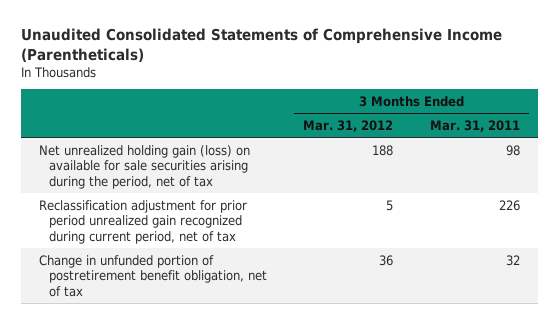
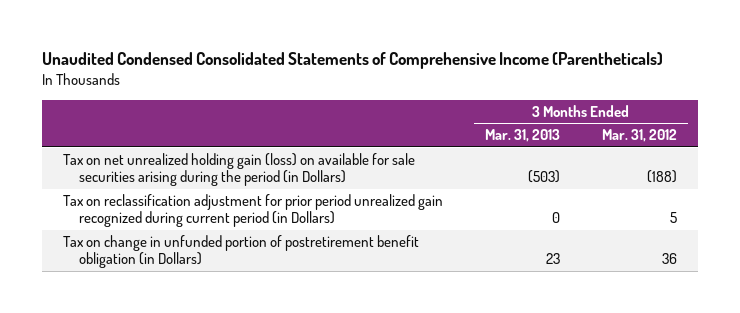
- Unaudited Consolidated Statements of Comprehensive Income (Parentheticals)
+ Unaudited Condensed Consolidated Statements of Comprehensive Income (Parentheticals)
- | 3 Months Ended Mar. 31, 2012 | 3 Months Ended Mar. 31, 2011
+ | 3 Months Ended Mar. 31, 2013 | 3 Months Ended Mar. 31, 2012
- Net unrealized holding gain (loss) on available for sale securities arising during the period, net of tax | 188 | 98
- Reclassification adjustment for prior period unrealized gain recognized during current period, net of tax | 5 | 226
- Change in unfunded portion of postretirement benefit obligation, net of tax | 36 | 32
+ Tax on net unrealized holding gain (loss) on available for sale securities arising during the period (in Dollars) | (503) | (188)
+ Tax on reclassification adjustment for prior period unrealized gain recognized during current period (in Dollars) | 0 | 5
+ Tax on change in unfunded portion of postretirement benefit obligation (in Dollars) | 23 | 36

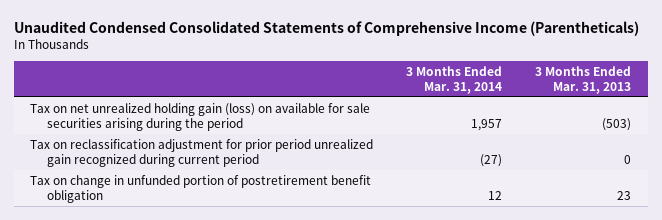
- | 3 Months Ended Mar. 31, 2013 | 3 Months Ended Mar. 31, 2012
+ | 3 Months Ended Mar. 31, 2014 | 3 Months Ended Mar. 31, 2013
- Tax on net unrealized holding gain (loss) on available for sale securities arising during the period (in Dollars) | (503) | (188)
- Tax on reclassification adjustment for prior period unrealized gain recognized during current period (in Dollars) | 0 | 5
- Tax on change in unfunded portion of postretirement benefit obligation (in Dollars) | 23 | 36
+ Tax on net unrealized holding gain (loss) on available for sale securities arising during the period | 1,957 | (503)
+ Tax on reclassification adjustment for prior period unrealized gain recognized during current period | (27) | 0
+ Tax on change in unfunded portion of postretirement benefit obligation | 12 | 23

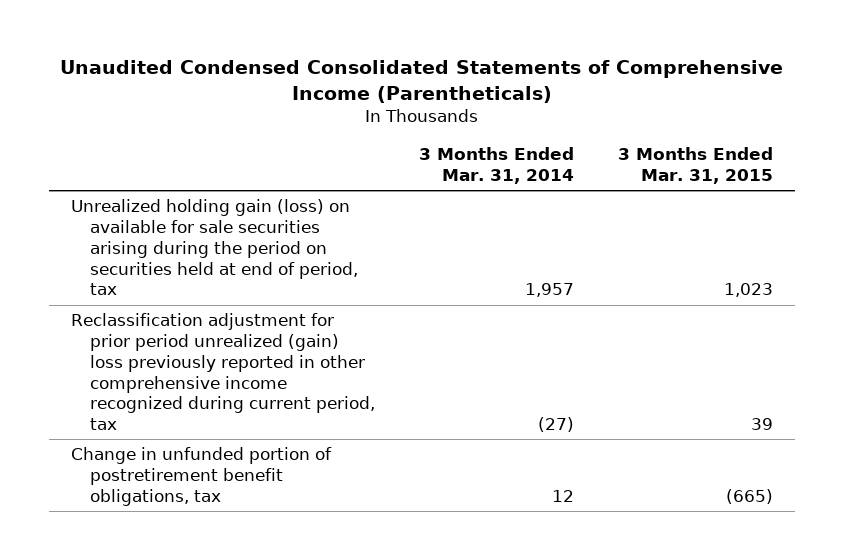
- | 3 Months Ended Mar. 31, 2014 | 3 Months Ended Mar. 31, 2013
+ | 3 Months Ended Mar. 31, 2014 | 3 Months Ended Mar. 31, 2015
- Tax on net unrealized holding gain (loss) on available for sale securities arising during the period | 1,957 | (503)
- Tax on reclassification adjustment for prior period unrealized gain recognized during current period | (27) | 0
- Tax on change in unfunded portion of postretirement benefit obligation | 12 | 23
+ Unrealized holding gain (loss) on available for sale securities arising during the period on securities held at end of period, tax | 1,957 | 1,023
+ Reclassification adjustment for prior period unrealized (gain) loss previously reported in other comprehensive income recognized during current period, tax | (27) | 39
+ Change in unfunded portion of postretirement benefit obligations, tax | 12 | (665)

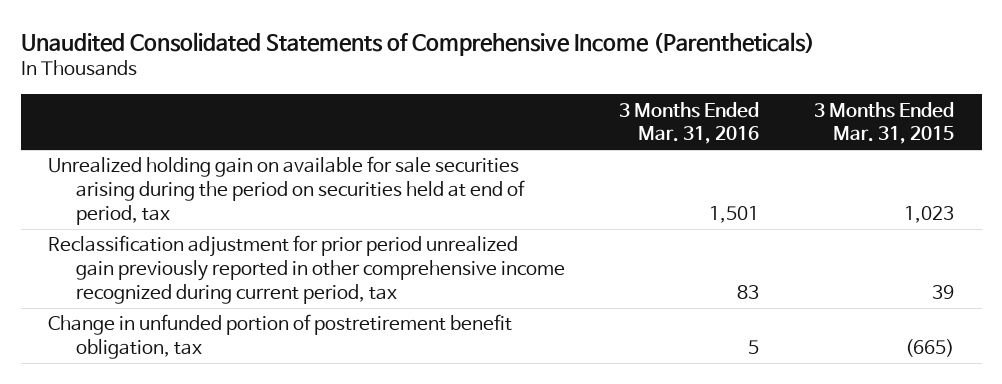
- Unaudited Condensed Consolidated Statements of Comprehensive Income (Parentheticals)
+ Unaudited Consolidated Statements of Comprehensive Income (Parentheticals)
- | 3 Months Ended Mar. 31, 2014 | 3 Months Ended Mar. 31, 2015
+ | 3 Months Ended Mar. 31, 2016 | 3 Months Ended Mar. 31, 2015
- Unrealized holding gain (loss) on available for sale securities arising during the period on securities held at end of period, tax | 1,957 | 1,023
- Reclassification adjustment for prior period unrealized (gain) loss previously reported in other comprehensive income recognized during current period, tax | (27) | 39
- Change in unfunded portion of postretirement benefit obligations, tax | 12 | (665)
+ Unrealized holding gain on available for sale securities arising during the period on securities held at end of period, tax | 1,501 | 1,023
+ Reclassification adjustment for prior period unrealized gain previously reported in other comprehensive income recognized during current period, tax | 83 | 39
+ Change in unfunded portion of postretirement benefit obligation, tax | 5 | (665)

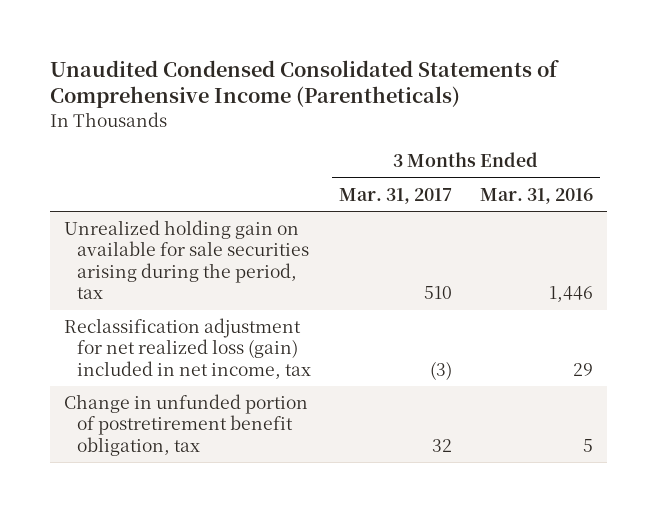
- Unaudited Consolidated Statements of Comprehensive Income (Parentheticals)
+ Unaudited Condensed Consolidated Statements of Comprehensive Income (Parentheticals)
- | 3 Months Ended Mar. 31, 2016 | 3 Months Ended Mar. 31, 2015
+ | 3 Months Ended Mar. 31, 2017 | 3 Months Ended Mar. 31, 2016
- Unrealized holding gain on available for sale securities arising during the period on securities held at end of period, tax | 1,501 | 1,023
- Reclassification adjustment for prior period unrealized gain previously reported in other comprehensive income recognized during current period, tax | 83 | 39
+ Unrealized holding gain on available for sale securities arising during the period, tax | 510 | 1,446
+ Reclassification adjustment for net realized loss (gain) included in net income, tax | (3) | 29

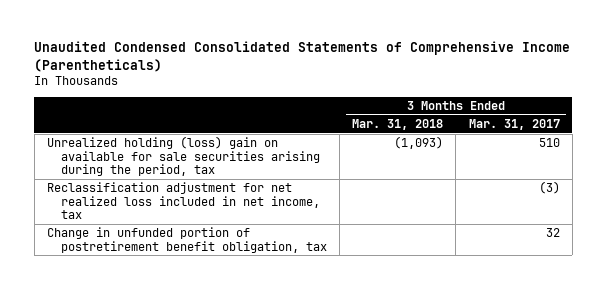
- | 3 Months Ended Mar. 31, 2017 | 3 Months Ended Mar. 31, 2016
+ | 3 Months Ended Mar. 31, 2018 | 3 Months Ended Mar. 31, 2017
- Unrealized holding gain on available for sale securities arising during the period, tax | 510 | 1,446
- Reclassification adjustment for net realized loss (gain) included in net income, tax | (3) | 29
+ Unrealized holding (loss) gain on available for sale securities arising during the period, tax | (1,093) | 510
+ Reclassification adjustment for net realized loss included in net income, tax | | (3)

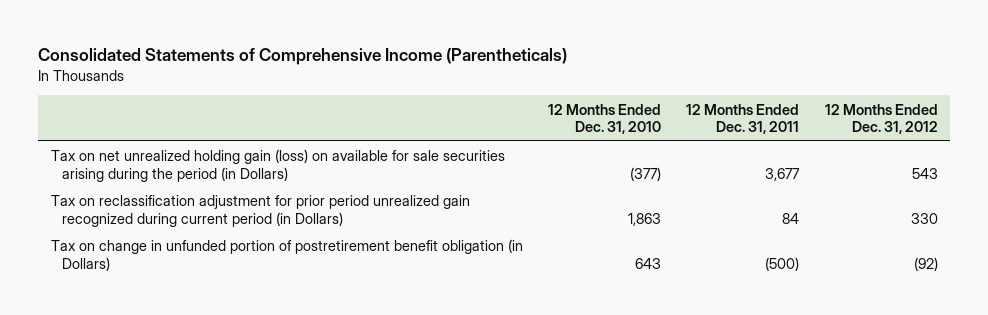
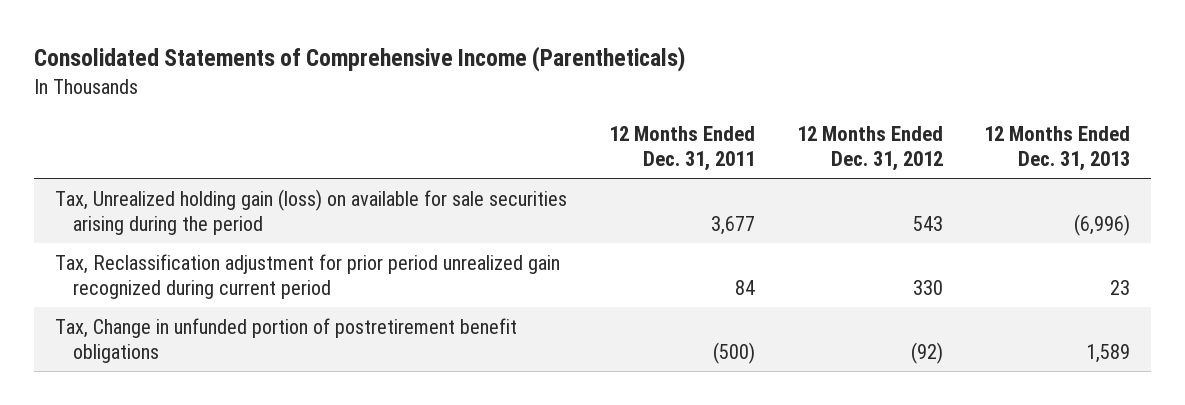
- | 12 Months Ended Dec. 31, 2010 | 12 Months Ended Dec. 31, 2011 | 12 Months Ended Dec. 31, 2012
+ | 12 Months Ended Dec. 31, 2011 | 12 Months Ended Dec. 31, 2012 | 12 Months Ended Dec. 31, 2013
- Tax on net unrealized holding gain (loss) on available for sale securities arising during the period (in Dollars) | (377) | 3,677 | 543
- Tax on reclassification adjustment for prior period unrealized gain recognized during current period (in Dollars) | 1,863 | 84 | 330
- Tax on change in unfunded portion of postretirement benefit obligation (in Dollars) | 643 | (500) | (92)
+ Tax, Unrealized holding gain (loss) on available for sale securities arising during the period | 3,677 | 543 | (6,996)
+ Tax, Reclassification adjustment for prior period unrealized gain recognized during current period | 84 | 330 | 23
+ Tax, Change in unfunded portion of postretirement benefit obligations | (500) | (92) | 1,589

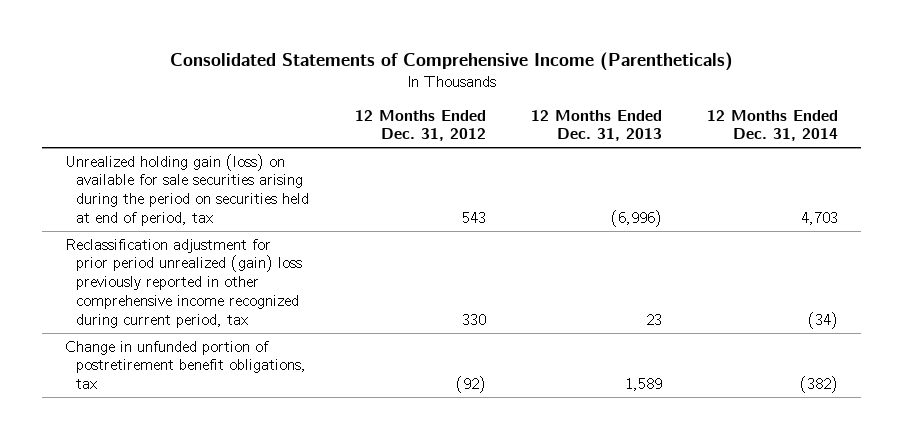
- | 12 Months Ended Dec. 31, 2011 | 12 Months Ended Dec. 31, 2012 | 12 Months Ended Dec. 31, 2013
+ | 12 Months Ended Dec. 31, 2012 | 12 Months Ended Dec. 31, 2013 | 12 Months Ended Dec. 31, 2014
- Tax, Unrealized holding gain (loss) on available for sale securities arising during the period | 3,677 | 543 | (6,996)
- Tax, Reclassification adjustment for prior period unrealized gain recognized during current period | 84 | 330 | 23
- Tax, Change in unfunded portion of postretirement benefit obligations | (500) | (92) | 1,589
+ Unrealized holding gain (loss) on available for sale securities arising during the period on securities held at end of period, tax | 543 | (6,996) | 4,703
+ Reclassification adjustment for prior period unrealized (gain) loss previously reported in other comprehensive income recognized during current period, tax | 330 | 23 | (34)
+ Change in unfunded portion of postretirement benefit obligations, tax | (92) | 1,589 | (382)

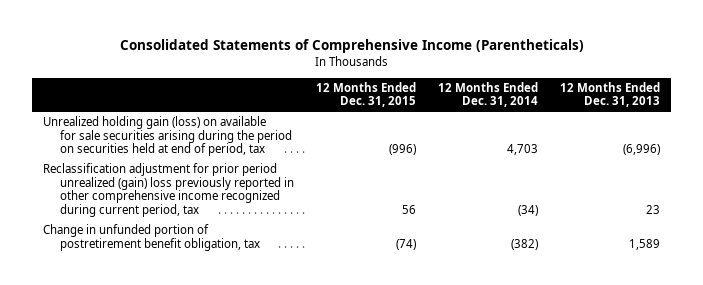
- | 12 Months Ended Dec. 31, 2012 | 12 Months Ended Dec. 31, 2013 | 12 Months Ended Dec. 31, 2014
+ | 12 Months Ended Dec. 31, 2015 | 12 Months Ended Dec. 31, 2014 | 12 Months Ended Dec. 31, 2013
- Change in unfunded portion of postretirement benefit obligations, tax | (92) | 1,589 | (382)
+ Change in unfunded portion of postretirement benefit obligation, tax | (74) | (382) | 1,589

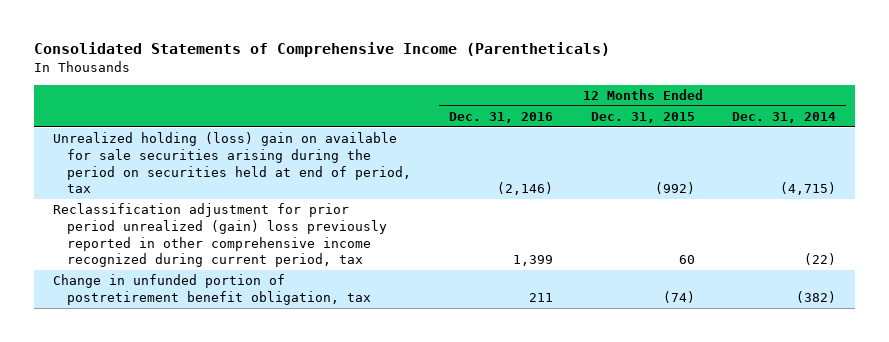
- | 12 Months Ended Dec. 31, 2015 | 12 Months Ended Dec. 31, 2014 | 12 Months Ended Dec. 31, 2013
+ | 12 Months Ended Dec. 31, 2016 | 12 Months Ended Dec. 31, 2015 | 12 Months Ended Dec. 31, 2014
- Unrealized holding gain (loss) on available for sale securities arising during the period on securities held at end of period, tax | (996) | 4,703 | (6,996)
- Reclassification adjustment for prior period unrealized (gain) loss previously reported in other comprehensive income recognized during current period, tax | 56 | (34) | 23
+ Unrealized holding (loss) gain on available for sale securities arising during the period on securities held at end of period, tax | (2,146) | (992) | (4,715)
+ Reclassification adjustment for prior period unrealized (gain) loss previously reported in other comprehensive income recognized during current period, tax | 1,399 | 60 | (22)

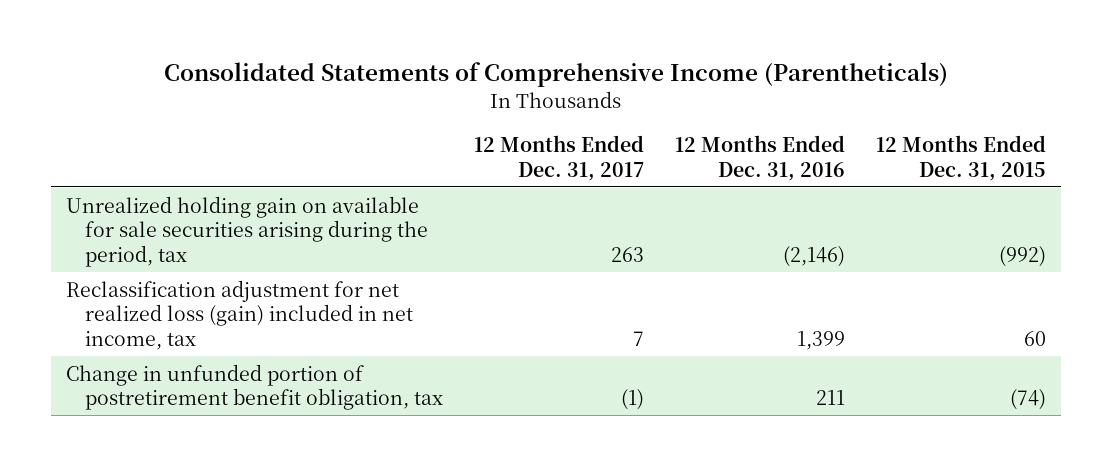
- | 12 Months Ended Dec. 31, 2016 | 12 Months Ended Dec. 31, 2015 | 12 Months Ended Dec. 31, 2014
+ | 12 Months Ended Dec. 31, 2017 | 12 Months Ended Dec. 31, 2016 | 12 Months Ended Dec. 31, 2015
- Unrealized holding (loss) gain on available for sale securities arising during the period on securities held at end of period, tax | (2,146) | (992) | (4,715)
- Reclassification adjustment for prior period unrealized (gain) loss previously reported in other comprehensive income recognized during current period, tax | 1,399 | 60 | (22)
+ Unrealized holding gain on available for sale securities arising during the period, tax | 263 | (2,146) | (992)
+ Reclassification adjustment for net realized loss (gain) included in net income, tax | 7 | 1,399 | 60

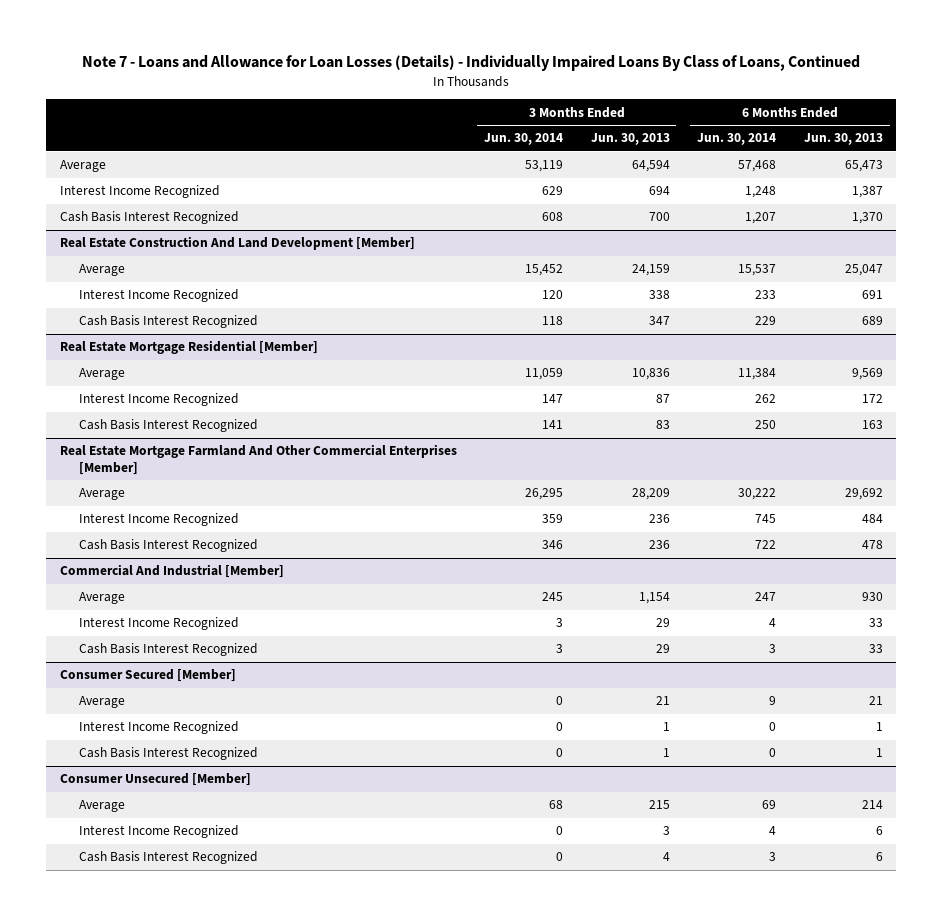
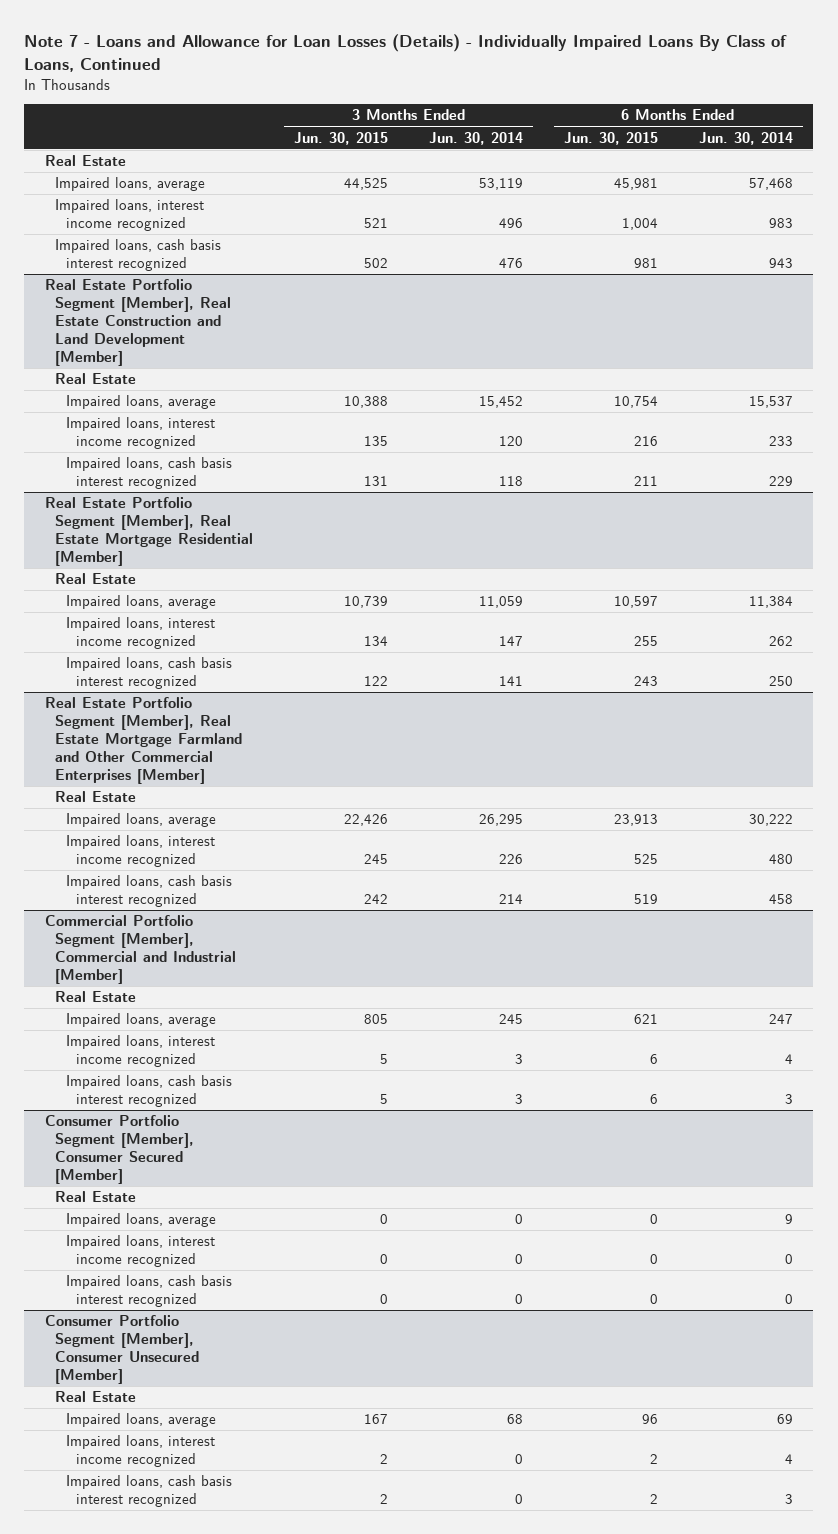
- | 3 Months Ended Jun. 30, 2014 | 3 Months Ended Jun. 30, 2013 | 6 Months Ended Jun. 30, 2014 | 6 Months Ended Jun. 30, 2013
+ | 3 Months Ended Jun. 30, 2015 | 3 Months Ended Jun. 30, 2014 | 6 Months Ended Jun. 30, 2015 | 6 Months Ended Jun. 30, 2014
- Average | 53,119 | 64,594 | 57,468 | 65,473
- Interest Income Recognized | 629 | 694 | 1,248 | 1,387
- Cash Basis Interest Recognized | 608 | 700 | 1,207 | 1,370
- Real Estate Construction And Land Development [Member]
- Average | 15,452 | 24,159 | 15,537 | 25,047
- Interest Income Recognized | 120 | 338 | 233 | 691
- Cash Basis Interest Recognized | 118 | 347 | 229 | 689
- Real Estate Mortgage Residential [Member]
- Average | 11,059 | 10,836 | 11,384 | 9,569
- Interest Income Recognized | 147 | 87 | 262 | 172
- Cash Basis Interest Recognized | 141 | 83 | 250 | 163
- Real Estate Mortgage Farmland And Other Commercial Enterprises [Member]
- Average | 26,295 | 28,209 | 30,222 | 29,692
- Interest Income Recognized | 359 | 236 | 745 | 484
- Cash Basis Interest Recognized | 346 | 236 | 722 | 478
- Commercial And Industrial [Member]
- Average | 245 | 1,154 | 247 | 930
- Interest Income Recognized | 3 | 29 | 4 | 33
- Cash Basis Interest Recognized | 3 | 29 | 3 | 33
- Consumer Secured [Member]
- Average | 0 | 21 | 9 | 21
- Interest Income Recognized | 0 | 1 | 0 | 1
- Cash Basis Interest Recognized | 0 | 1 | 0 | 1
- Consumer Unsecured [Member]
- Average | 68 | 215 | 69 | 214
- Interest Income Recognized | 0 | 3 | 4 | 6
- Cash Basis Interest Recognized | 0 | 4 | 3 | 6
+ Real Estate
+ Impaired loans, average | 44,525 | 53,119 | 45,981 | 57,468
+ Impaired loans, interest income recognized | 521 | 496 | 1,004 | 983
+ Impaired loans, cash basis interest recognized | 502 | 476 | 981 | 943
+ Real Estate Portfolio Segment [Member], Real Estate Construction and Land Development [Member]
+ Real Estate
+ Impaired loans, average | 10,388 | 15,452 | 10,754 | 15,537
+ Impaired loans, interest income recognized | 135 | 120 | 216 | 233
+ Impaired loans, cash basis interest recognized | 131 | 118 | 211 | 229
+ Real Estate Portfolio Segment [Member], Real Estate Mortgage Residential [Member]
+ Real Estate
+ Impaired loans, average | 10,739 | 11,059 | 10,597 | 11,384
+ Impaired loans, interest income recognized | 134 | 147 | 255 | 262
+ Impaired loans, cash basis interest recognized | 122 | 141 | 243 | 250
+ Real Estate Portfolio Segment [Member], Real Estate Mortgage Farmland and Other Commercial Enterprises [Member]
+ Real Estate
+ Impaired loans, average | 22,426 | 26,295 | 23,913 | 30,222
+ Impaired loans, interest income recognized | 245 | 226 | 525 | 480
+ Impaired loans, cash basis interest recognized | 242 | 214 | 519 | 458
+ Commercial Portfolio Segment [Member], Commercial and Industrial [Member]
+ Real Estate
+ Impaired loans, average | 805 | 245 | 621 | 247
+ Impaired loans, interest income recognized | 5 | 3 | 6 | 4
+ Impaired loans, cash basis interest recognized | 5 | 3 | 6 | 3
+ Consumer Portfolio Segment [Member], Consumer Secured [Member]
+ Real Estate
+ Impaired loans, average | 0 | 0 | 0 | 9
+ Impaired loans, interest income recognized | 0 | 0 | 0 | 0
+ Impaired loans, cash basis interest recognized | 0 | 0 | 0 | 0
+ Consumer Portfolio Segment [Member], Consumer Unsecured [Member]
+ Real Estate
+ Impaired loans, average | 167 | 68 | 96 | 69
+ Impaired loans, interest income recognized | 2 | 0 | 2 | 4
+ Impaired loans, cash basis interest recognized | 2 | 0 | 2 | 3

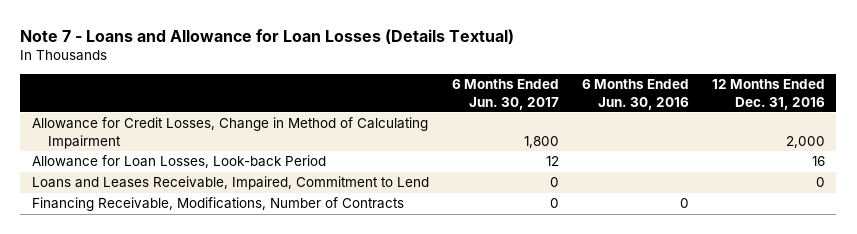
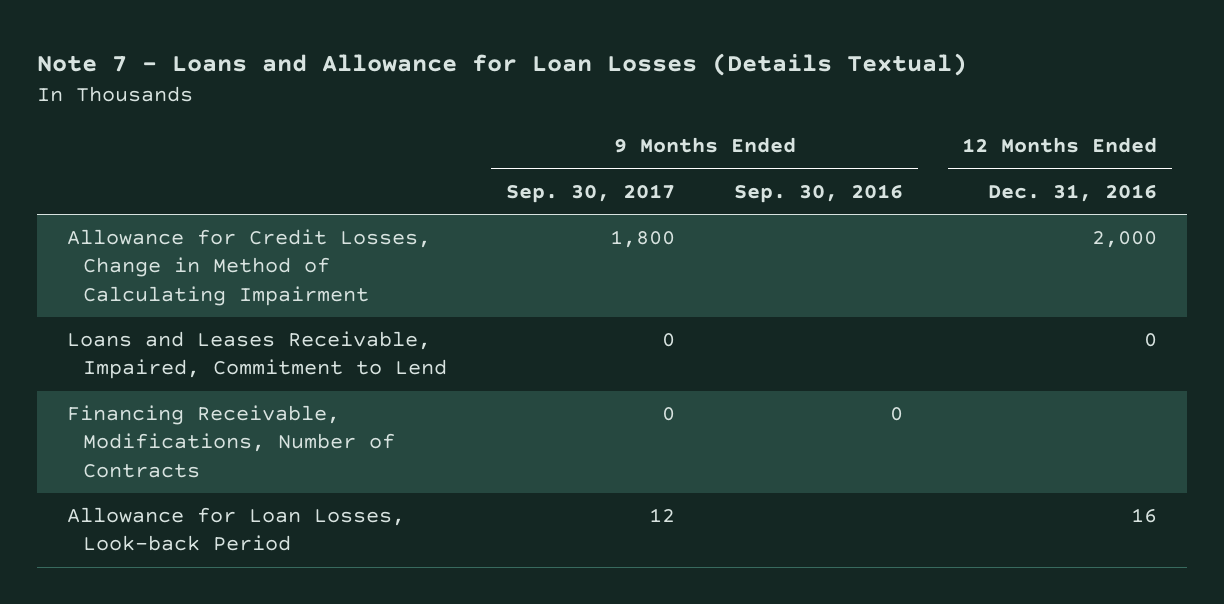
- | 6 Months Ended Jun. 30, 2017 | 6 Months Ended Jun. 30, 2016 | 12 Months Ended Dec. 31, 2016
+ | 9 Months Ended Sep. 30, 2017 | 9 Months Ended Sep. 30, 2016 | 12 Months Ended Dec. 31, 2016
moved down: Allowance for Loan Losses, Look-back Period | 12 | | 16

